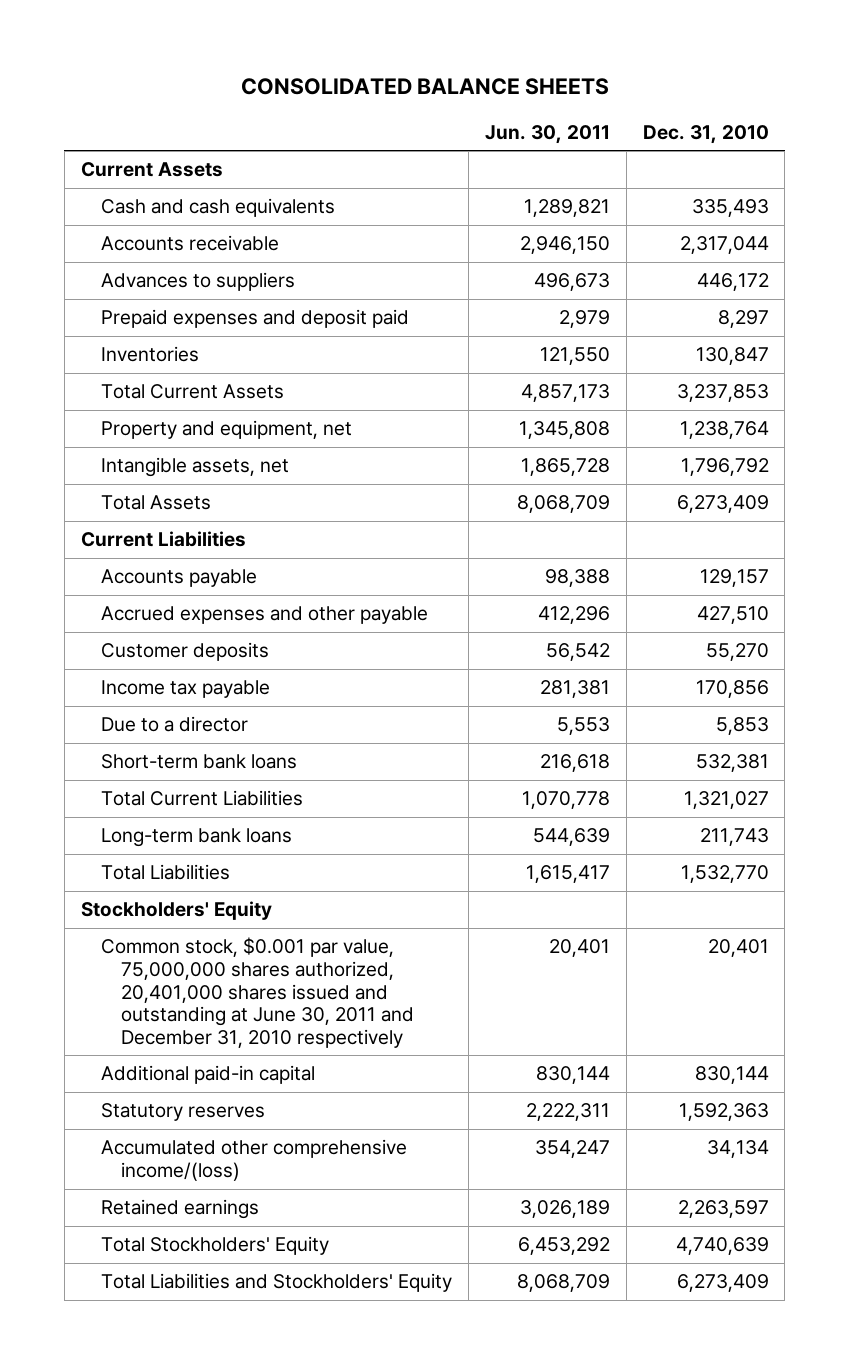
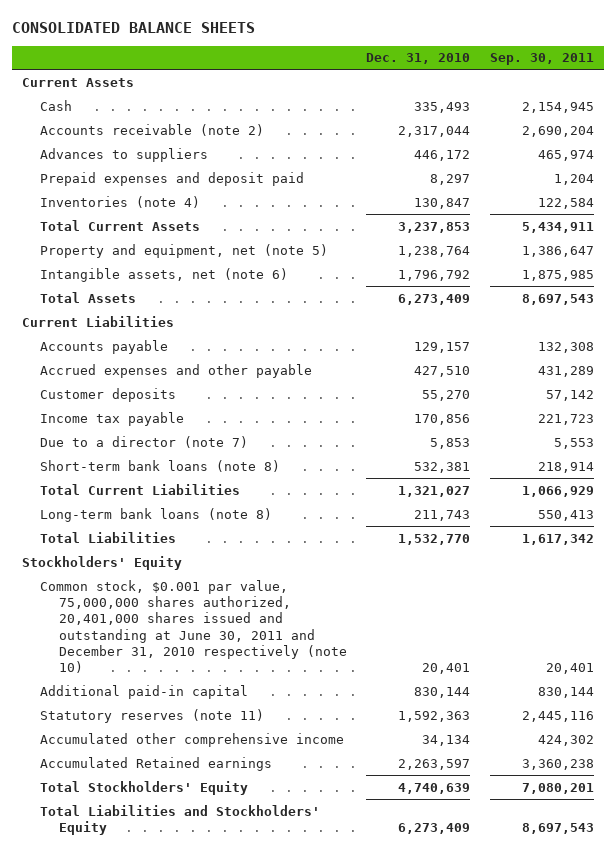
- | Jun. 30, 2011 | Dec. 31, 2010
+ | Dec. 31, 2010 | Sep. 30, 2011
- Cash and cash equivalents | 1,289,821 | 335,493
- Accounts receivable | 2,946,150 | 2,317,044
+ Cash | 335,493 | 2,154,945
+ Accounts receivable (note 2) | 2,317,044 | 2,690,204
- Inventories | 121,550 | 130,847
+ Inventories (note 4) | 130,847 | 122,584
- Property and equipment, net | 1,345,808 | 1,238,764
- Intangible assets, net | 1,865,728 | 1,796,792
+ Property and equipment, net (note 5) | 1,238,764 | 1,386,647
+ Intangible assets, net (note 6) | 1,796,792 | 1,875,985
- Due to a director | 5,553 | 5,853
- Short-term bank loans | 216,618 | 532,381
+ Due to a director (note 7) | 5,853 | 5,553
+ Short-term bank loans (note 8) | 532,381 | 218,914
- Long-term bank loans | 544,639 | 211,743
+ Long-term bank loans (note 8) | 211,743 | 550,413
- Common stock, $0.001 par value, 75,000,000 shares authorized, 20,401,000 shares issued and outstanding at June 30, 2011 and December 31, 2010 respectively | 20,401 | 20,401
+ Common stock, $0.001 par value, 75,000,000 shares authorized, 20,401,000 shares issued and outstanding at June 30, 2011 and December 31, 2010 respectively (note 10) | 20,401 | 20,401
- Statutory reserves | 2,222,311 | 1,592,363
- Accumulated other comprehensive income/(loss) | 354,247 | 34,134
- Retained earnings | 3,026,189 | 2,263,597
+ Statutory reserves (note 11) | 1,592,363 | 2,445,116
+ Accumulated other comprehensive income | 34,134 | 424,302
+ Accumulated Retained earnings | 2,263,597 | 3,360,238

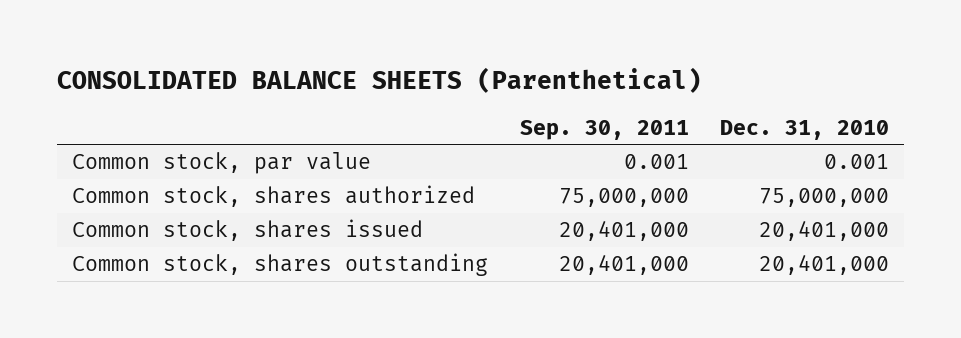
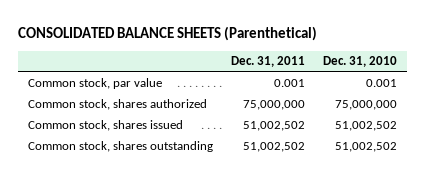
- | Sep. 30, 2011 | Dec. 31, 2010
+ | Dec. 31, 2011 | Dec. 31, 2010
- Common stock, shares issued | 20,401,000 | 20,401,000
- Common stock, shares outstanding | 20,401,000 | 20,401,000
+ Common stock, shares issued | 51,002,502 | 51,002,502
+ Common stock, shares outstanding | 51,002,502 | 51,002,502

